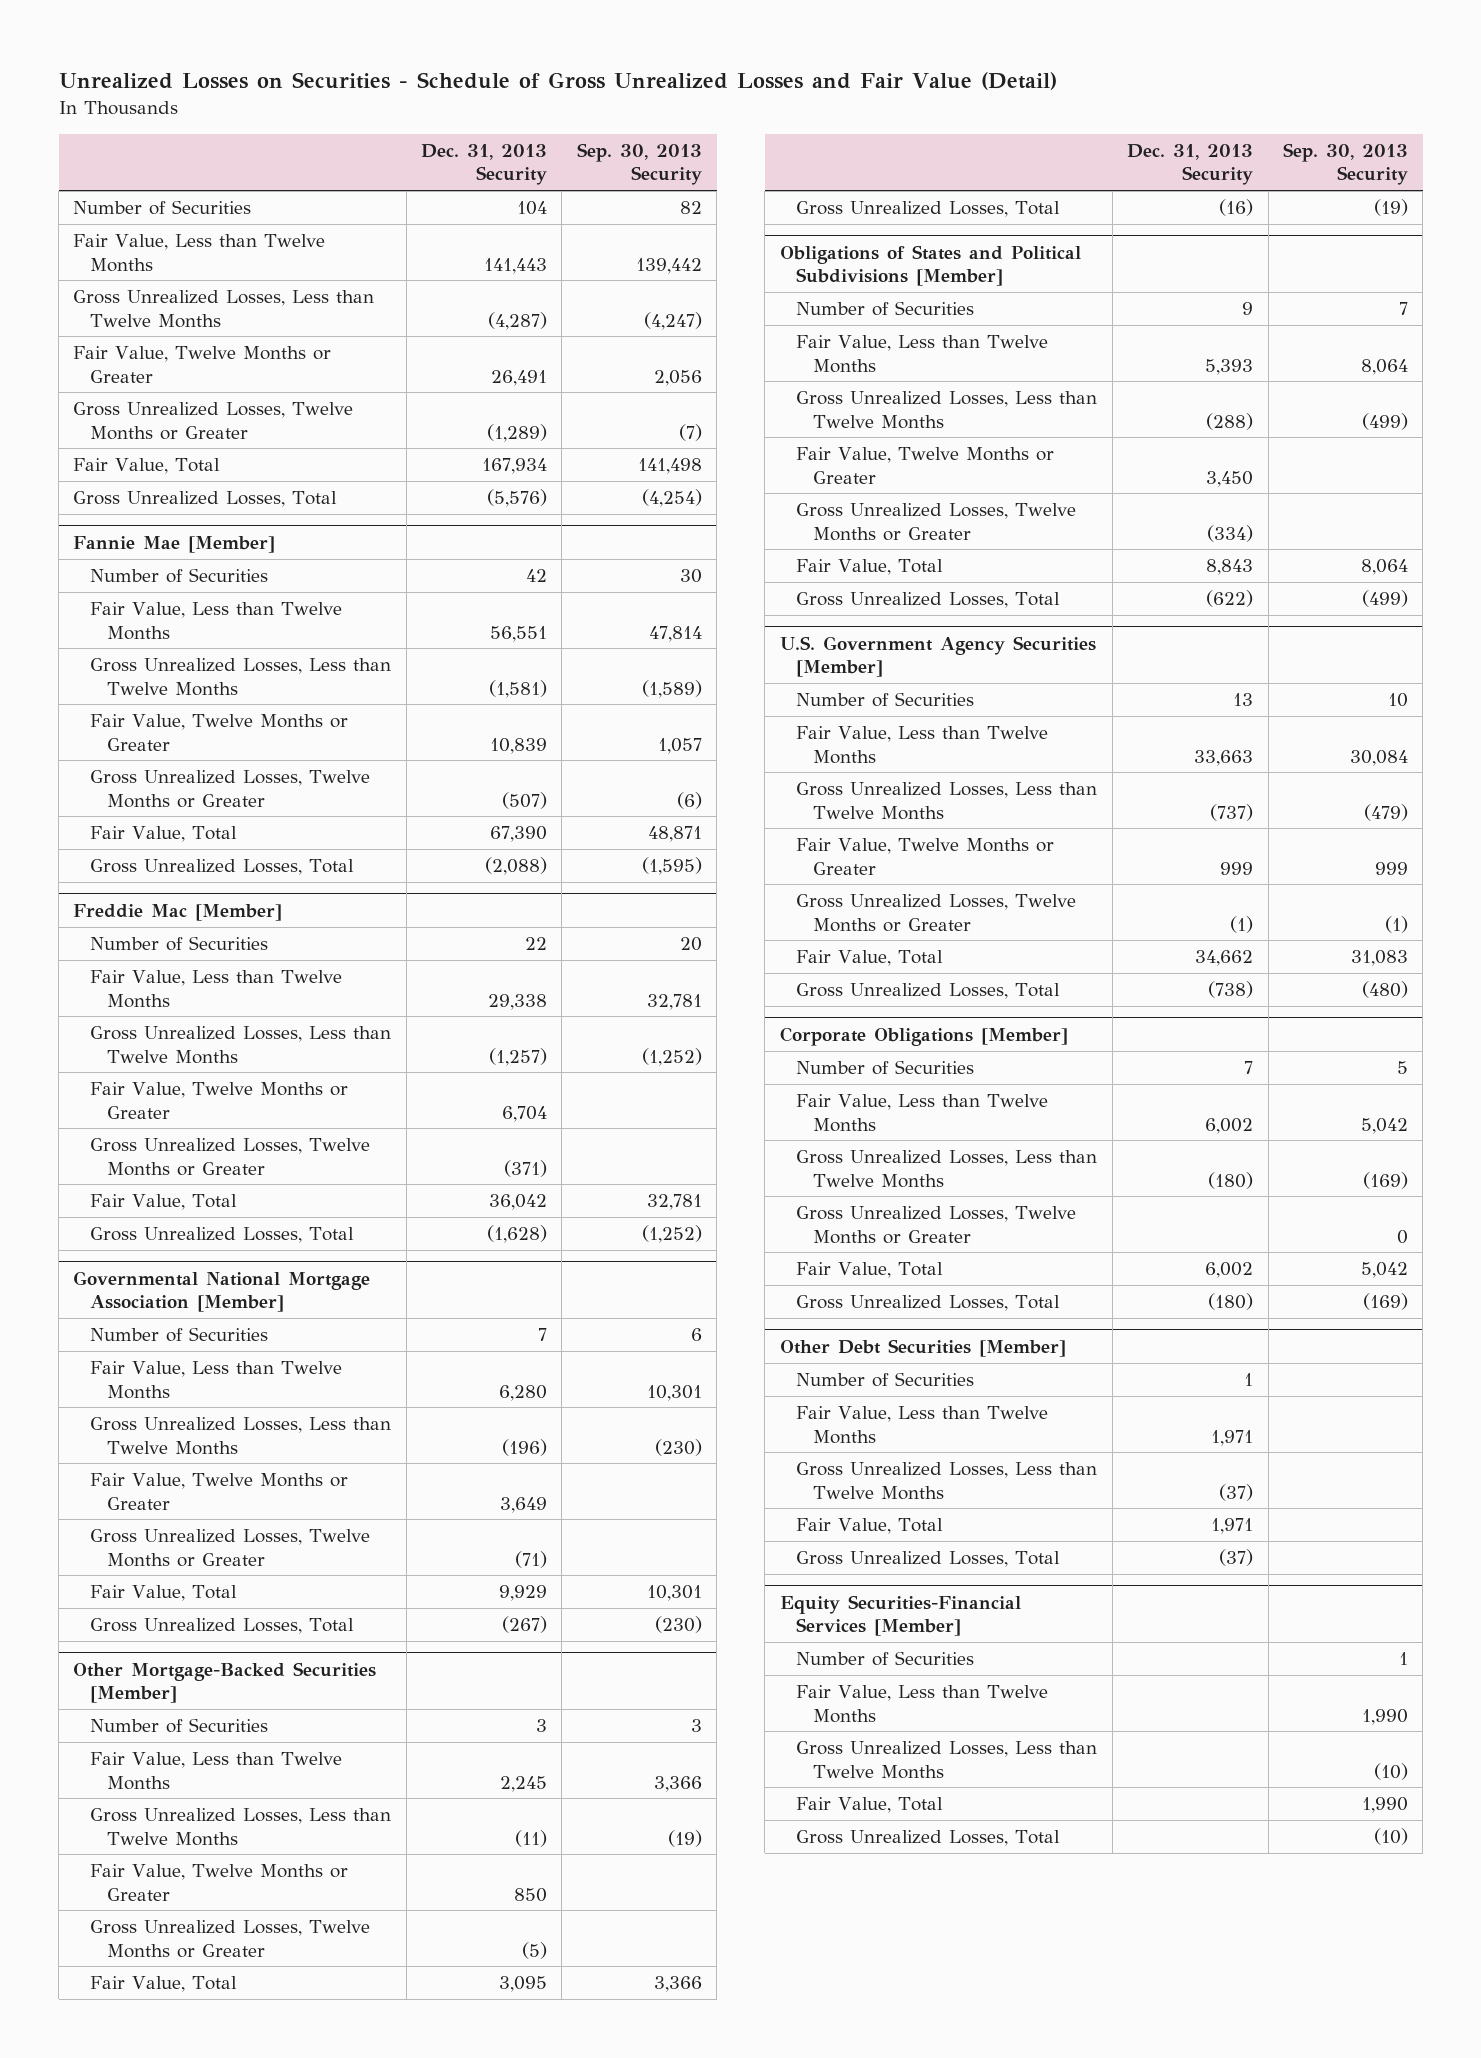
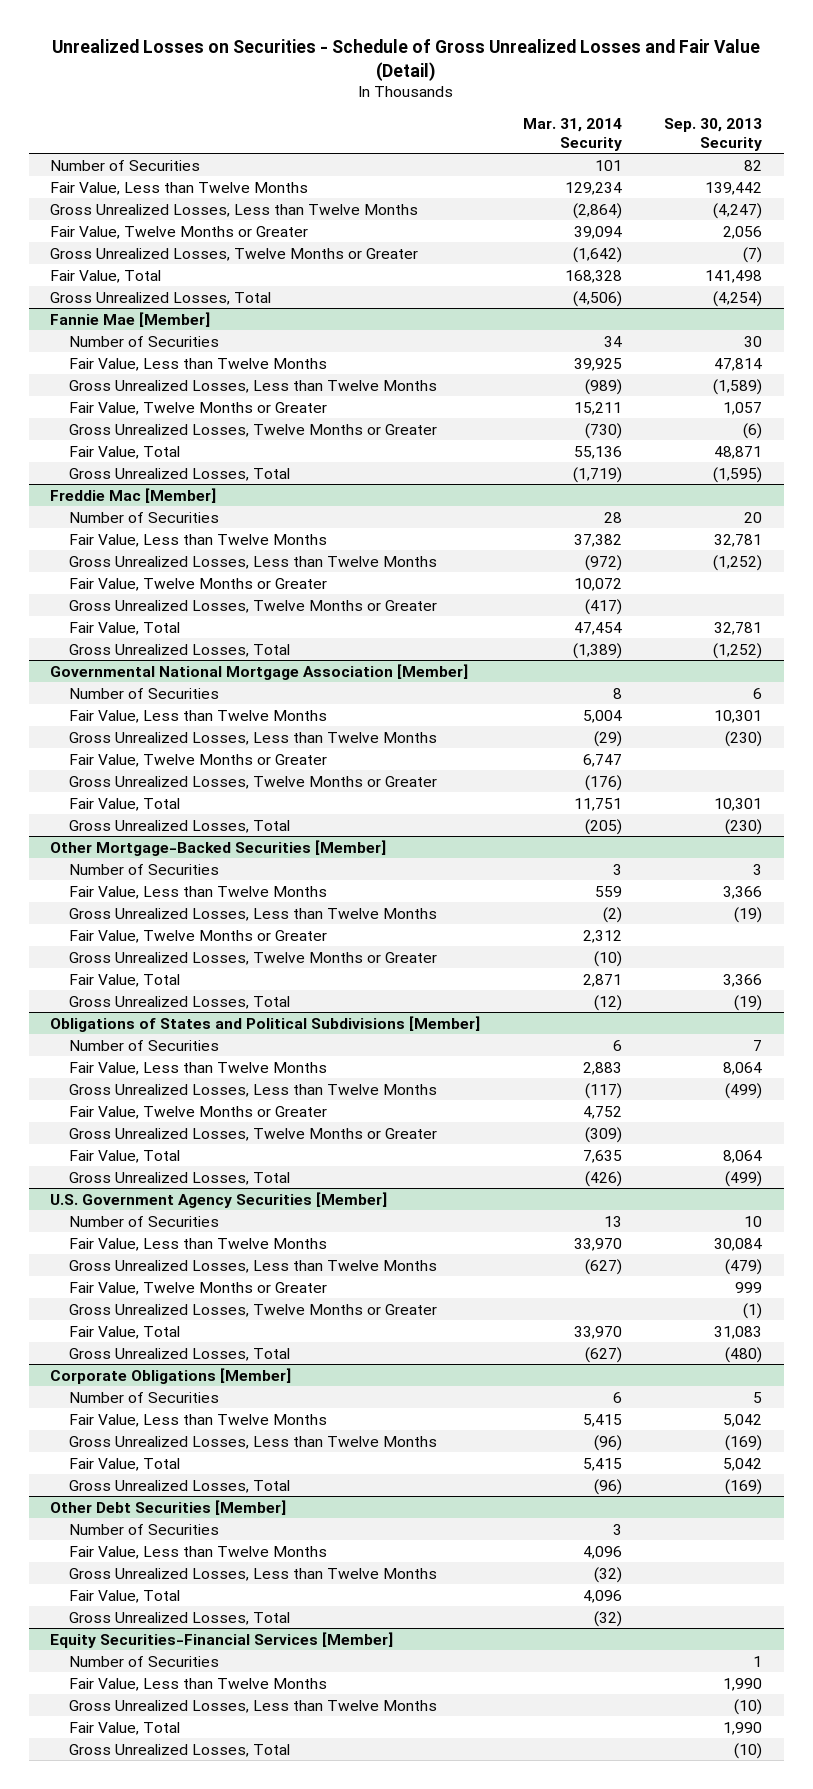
- | Dec. 31, 2013 Security | Sep. 30, 2013 Security
+ | Mar. 31, 2014 Security | Sep. 30, 2013 Security
@ Corporate Obligations [Member]
- Gross Unrealized Losses, Twelve Months or Greater | | 0

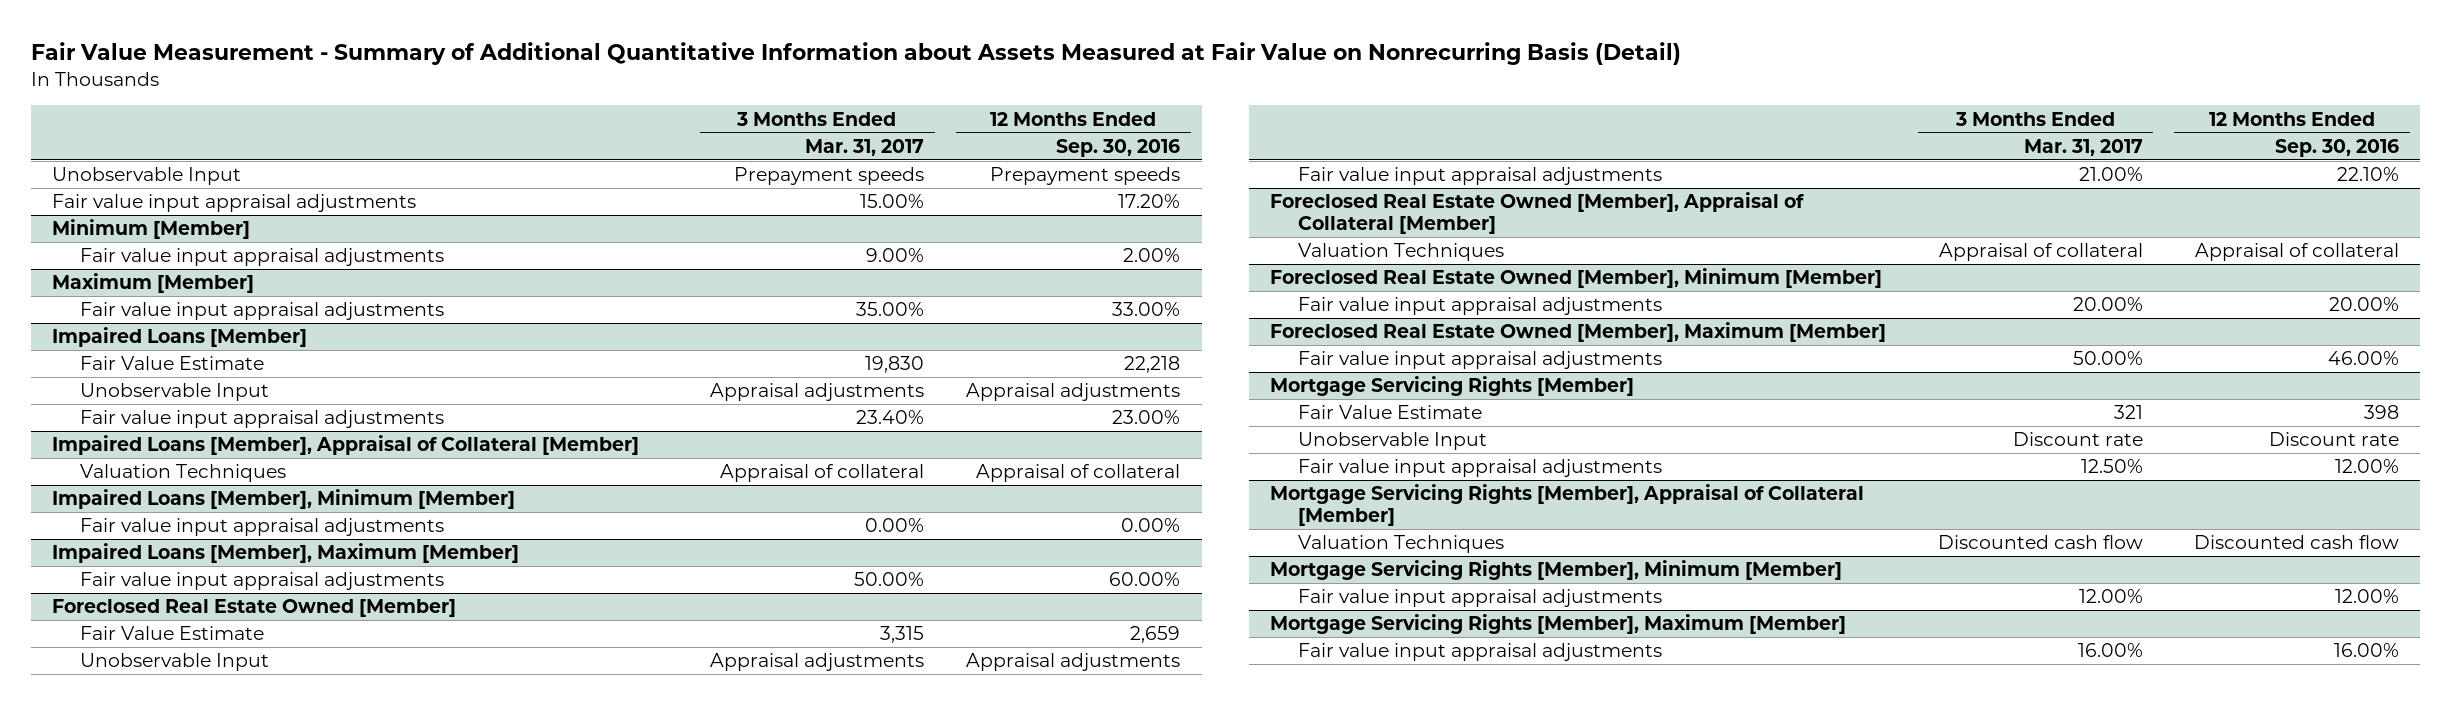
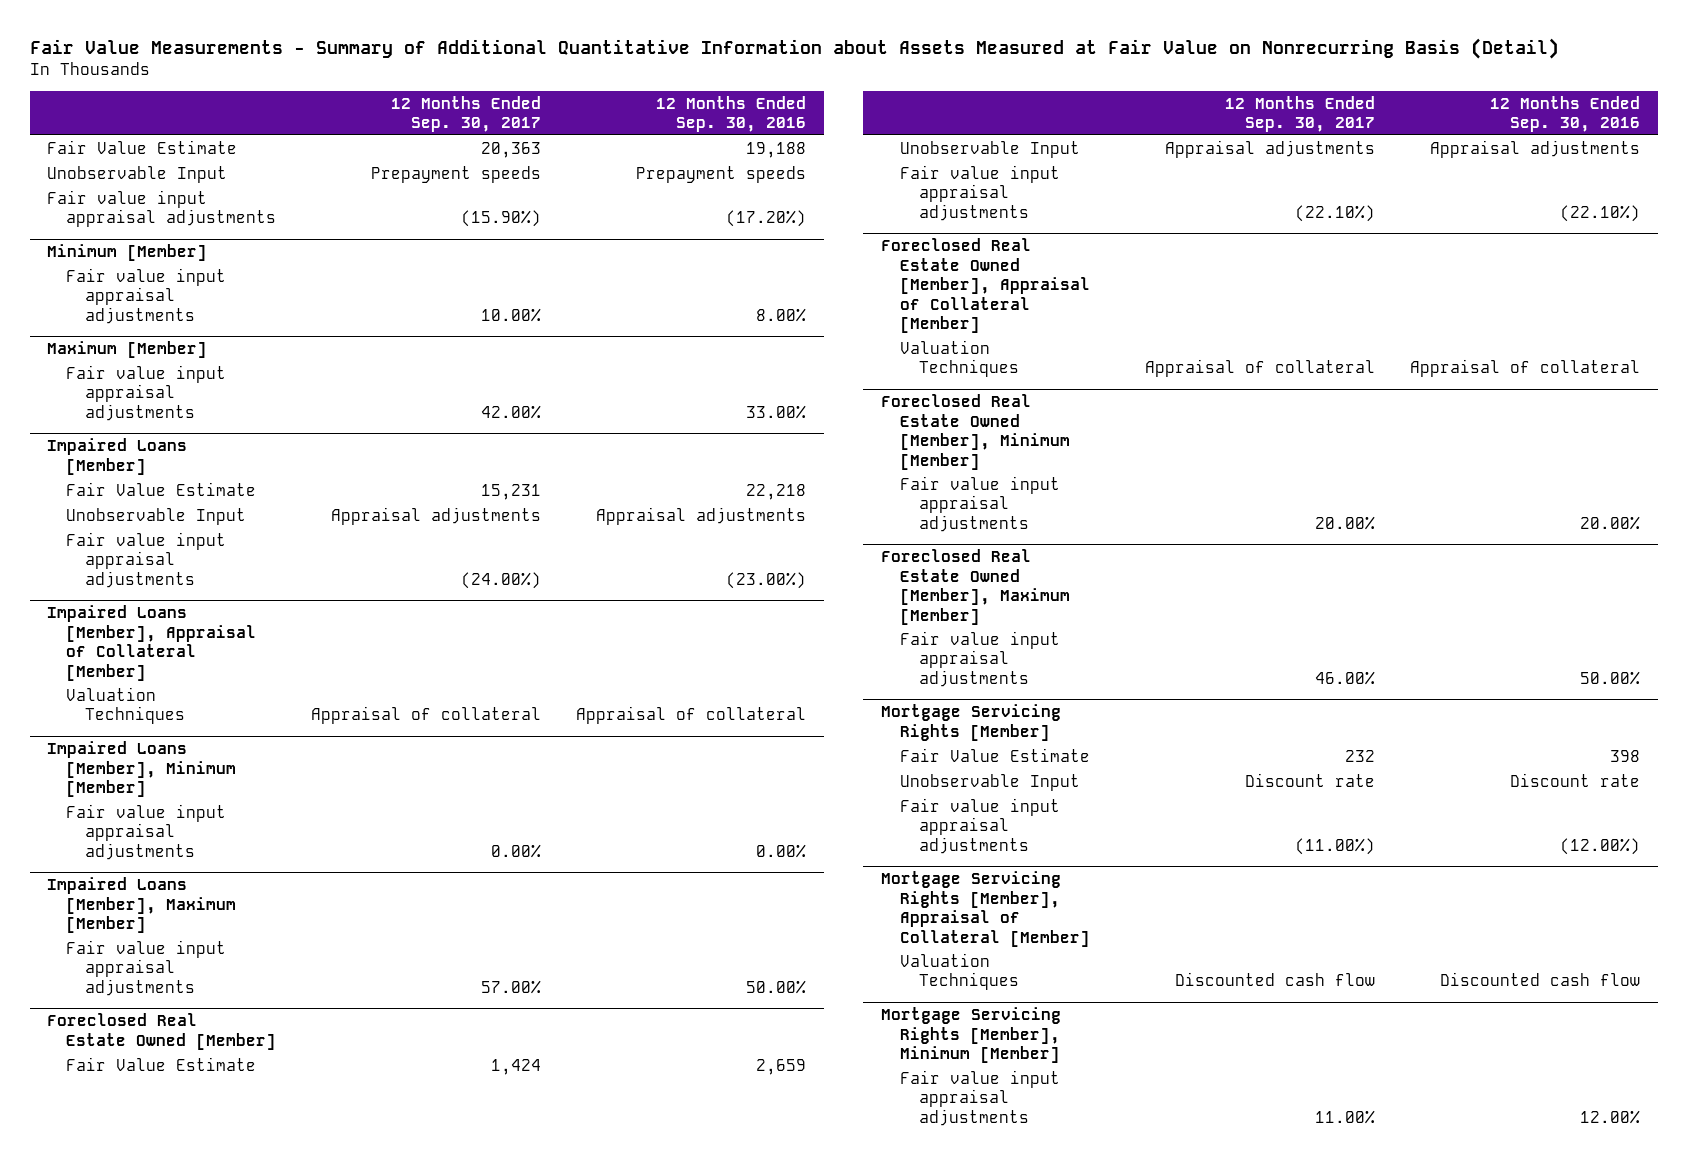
- Fair Value Measurement - Summary of Additional Quantitative Information about Assets Measured at Fair Value on Nonrecurring Basis (Detail)
+ Fair Value Measurements - Summary of Additional Quantitative Information about Assets Measured at Fair Value on Nonrecurring Basis (Detail)
- | 3 Months Ended Mar. 31, 2017 | 12 Months Ended Sep. 30, 2016
+ | 12 Months Ended Sep. 30, 2017 | 12 Months Ended Sep. 30, 2016
+ Fair Value Estimate | 20,363 | 19,188
- Fair value input appraisal adjustments | 15.00% | 17.20%
+ Fair value input appraisal adjustments | (15.90%) | (17.20%)
@ Minimum [Member]
- Fair value input appraisal adjustments | 9.00% | 2.00%
+ Fair value input appraisal adjustments | 10.00% | 8.00%
@ Impaired Loans [Member]
- Fair value input appraisal adjustments | 23.40% | 23.00%
+ Fair value input appraisal adjustments | (24.00%) | (23.00%)
@ Impaired Loans [Member], Maximum [Member]
- Fair value input appraisal adjustments | 50.00% | 60.00%
+ Fair value input appraisal adjustments | 57.00% | 50.00%
@ Foreclosed Real Estate Owned [Member]
- Fair value input appraisal adjustments | 21.00% | 22.10%
+ Fair value input appraisal adjustments | (22.10%) | (22.10%)
@ Foreclosed Real Estate Owned [Member], Maximum [Member]
- Fair value input appraisal adjustments | 50.00% | 46.00%
+ Fair value input appraisal adjustments | 46.00% | 50.00%
@ Mortgage Servicing Rights [Member]
- Fair value input appraisal adjustments | 12.50% | 12.00%
+ Fair value input appraisal adjustments | (11.00%) | (12.00%)
- Mortgage Servicing Rights [Member], Maximum [Member]
- Fair value input appraisal adjustments | 16.00% | 16.00%

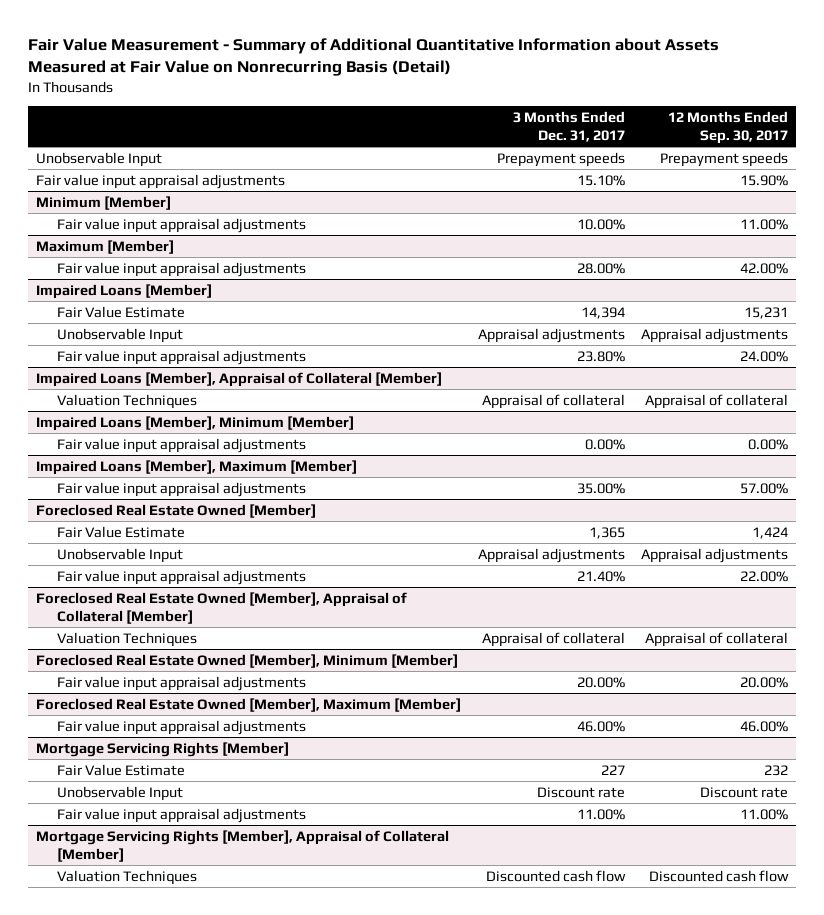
- Fair Value Measurements - Summary of Additional Quantitative Information about Assets Measured at Fair Value on Nonrecurring Basis (Detail)
+ Fair Value Measurement - Summary of Additional Quantitative Information about Assets Measured at Fair Value on Nonrecurring Basis (Detail)
- | 12 Months Ended Sep. 30, 2017 | 12 Months Ended Sep. 30, 2016
+ | 3 Months Ended Dec. 31, 2017 | 12 Months Ended Sep. 30, 2017
- Fair Value Estimate | 20,363 | 19,188
- Fair value input appraisal adjustments | (15.90%) | (17.20%)
+ Fair value input appraisal adjustments | 15.10% | 15.90%
@ Minimum [Member]
- Fair value input appraisal adjustments | 10.00% | 8.00%
+ Fair value input appraisal adjustments | 10.00% | 11.00%
@ Impaired Loans [Member]
- Fair value input appraisal adjustments | (24.00%) | (23.00%)
+ Fair value input appraisal adjustments | 23.80% | 24.00%
@ Foreclosed Real Estate Owned [Member]
- Fair value input appraisal adjustments | (22.10%) | (22.10%)
+ Fair value input appraisal adjustments | 21.40% | 22.00%
@ Mortgage Servicing Rights [Member]
- Fair value input appraisal adjustments | (11.00%) | (12.00%)
+ Fair value input appraisal adjustments | 11.00% | 11.00%
- Mortgage Servicing Rights [Member], Minimum [Member]
- Fair value input appraisal adjustments | 11.00% | 12.00%

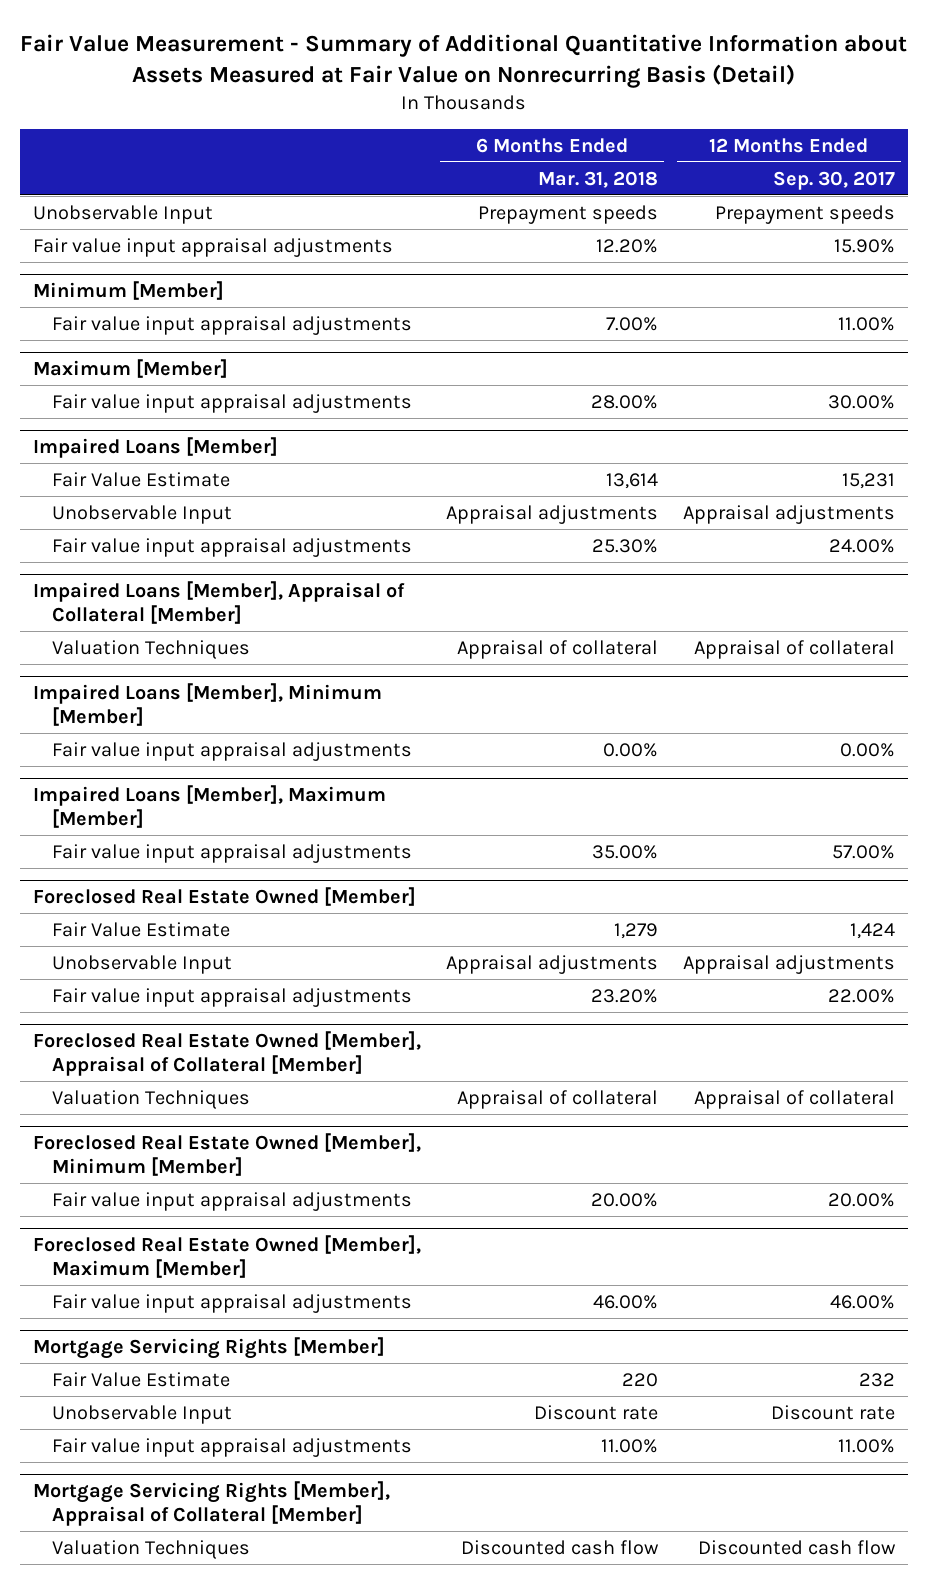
- | 3 Months Ended Dec. 31, 2017 | 12 Months Ended Sep. 30, 2017
+ | 6 Months Ended Mar. 31, 2018 | 12 Months Ended Sep. 30, 2017
@ Maximum [Member]
- Fair value input appraisal adjustments | 28.00% | 42.00%
+ Fair value input appraisal adjustments | 28.00% | 30.00%

